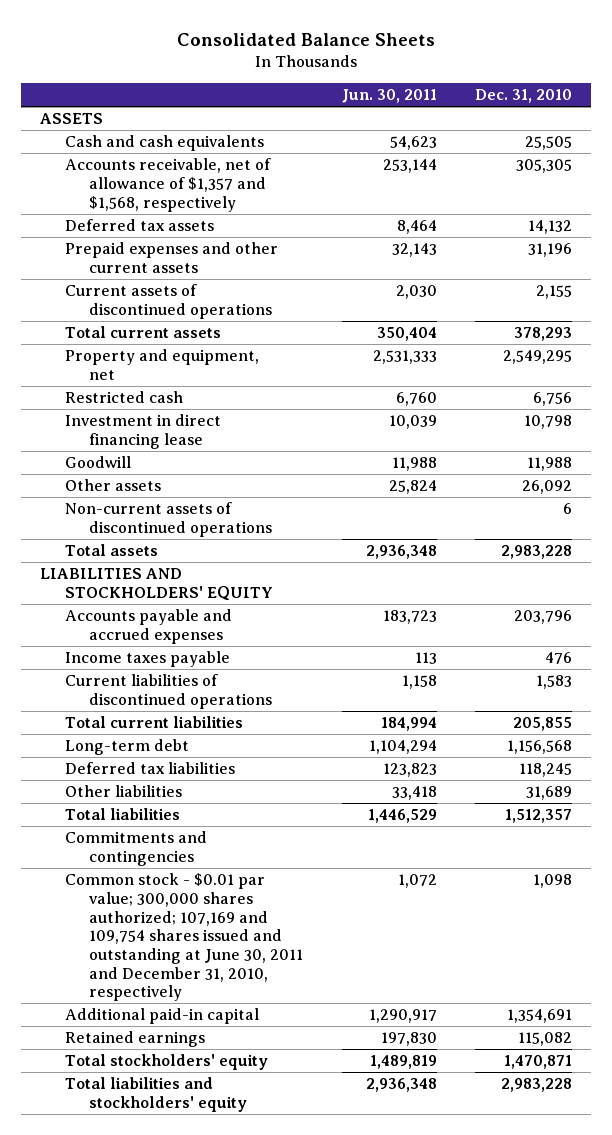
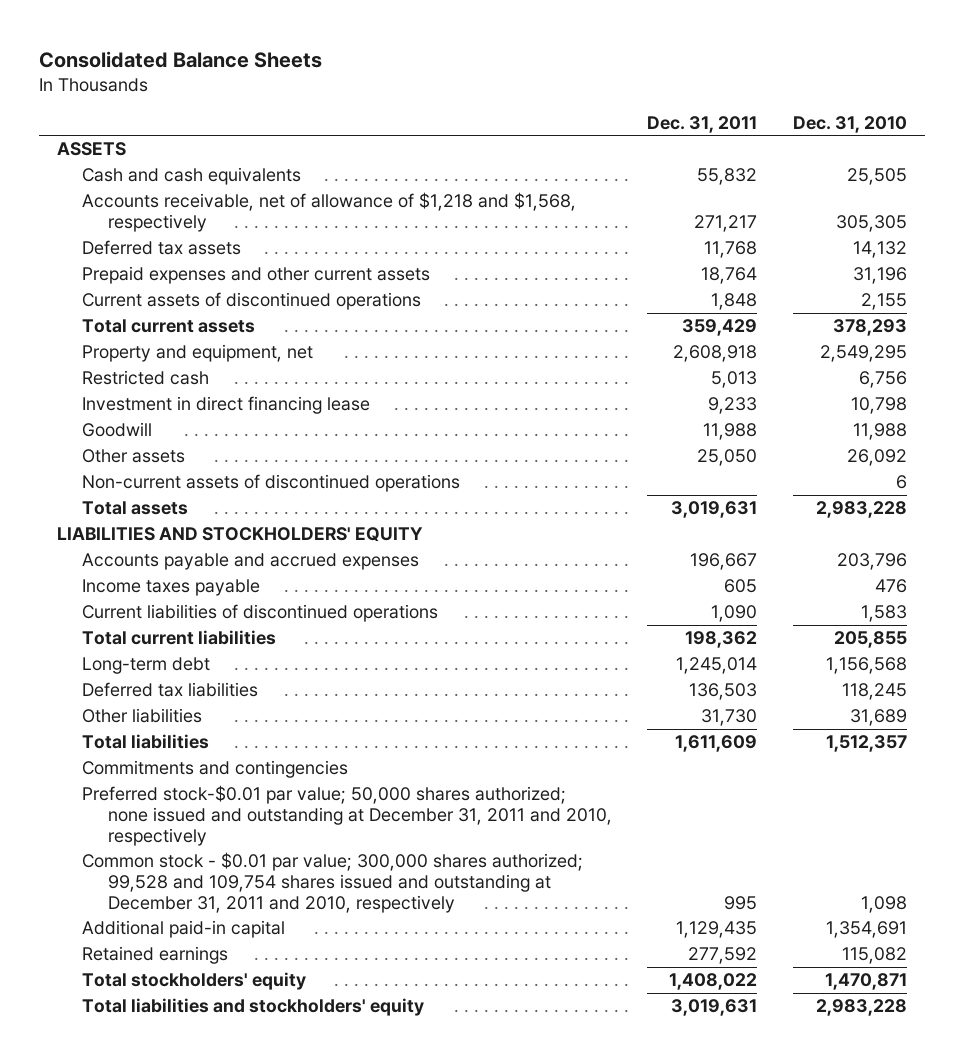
- | Jun. 30, 2011 | Dec. 31, 2010
+ | Dec. 31, 2011 | Dec. 31, 2010
- Accounts receivable, net of allowance of $1,357 and $1,568, respectively | 253,144 | 305,305
+ Accounts receivable, net of allowance of $1,218 and $1,568, respectively | 271,217 | 305,305
- Common stock - $0.01 par value; 300,000 shares authorized; 107,169 and 109,754 shares issued and outstanding at June 30, 2011 and December 31, 2010, respectively | 1,072 | 1,098
+ Preferred stock-$0.01 par value; 50,000 shares authorized; none issued and outstanding at December 31, 2011 and 2010, respectively
+ Common stock - $0.01 par value; 300,000 shares authorized; 99,528 and 109,754 shares issued and outstanding at December 31, 2011 and 2010, respectively | 995 | 1,098

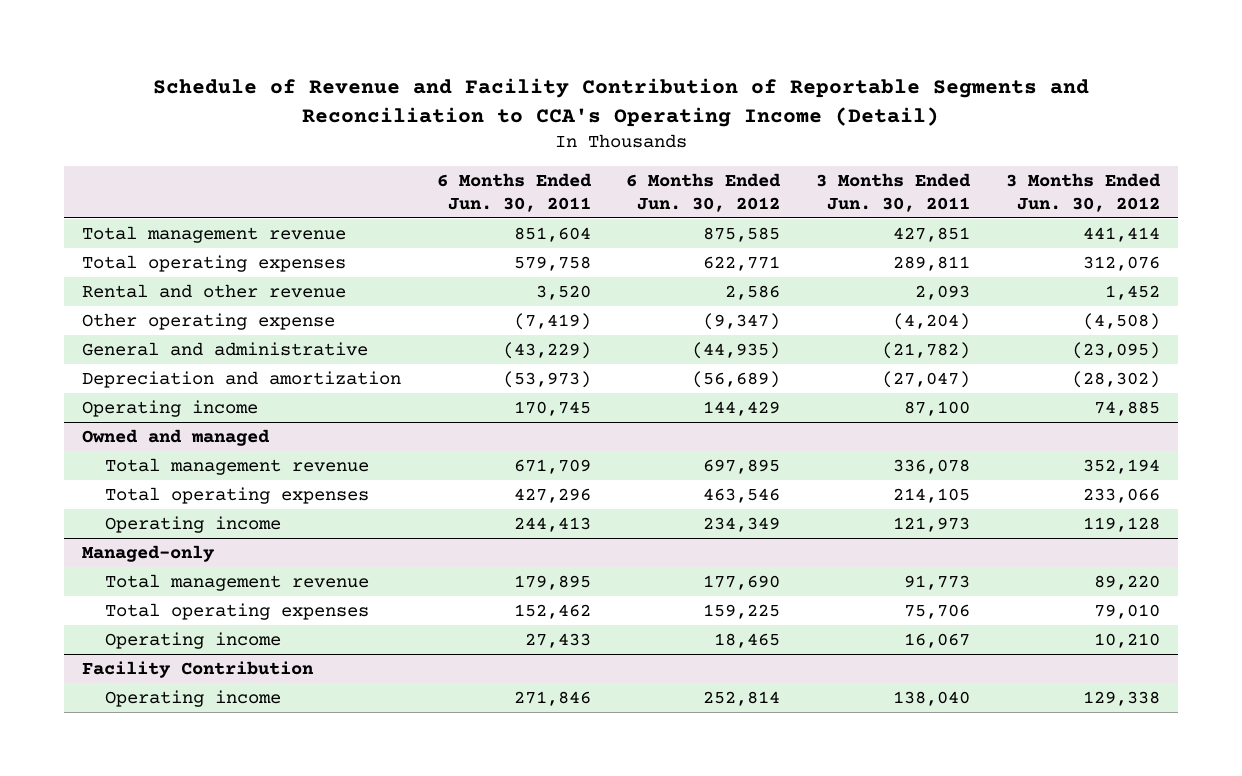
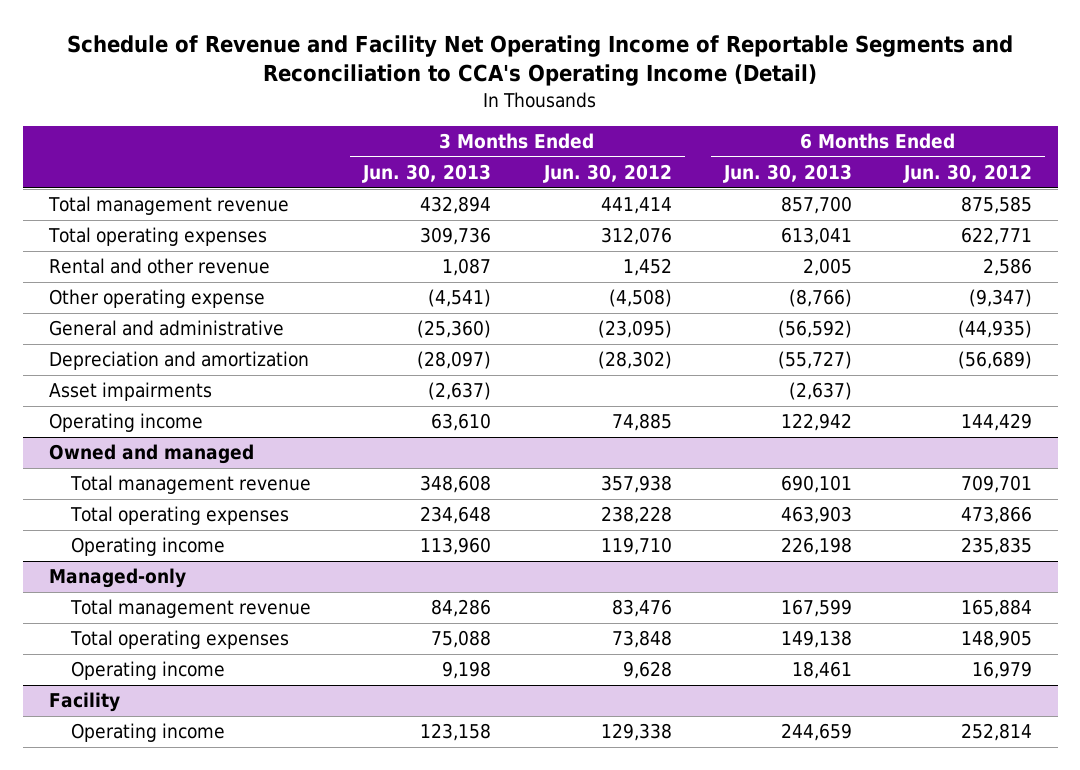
- Schedule of Revenue and Facility Contribution of Reportable Segments and Reconciliation to CCA's Operating Income (Detail)
+ Schedule of Revenue and Facility Net Operating Income of Reportable Segments and Reconciliation to CCA's Operating Income (Detail)
- | 6 Months Ended Jun. 30, 2011 | 6 Months Ended Jun. 30, 2012 | 3 Months Ended Jun. 30, 2011 | 3 Months Ended Jun. 30, 2012
+ | 3 Months Ended Jun. 30, 2013 | 3 Months Ended Jun. 30, 2012 | 6 Months Ended Jun. 30, 2013 | 6 Months Ended Jun. 30, 2012
+ Asset impairments | (2,637) | | (2,637) |
@ Owned and managed
- Total management revenue | 671,709 | 697,895 | 336,078 | 352,194
- Total operating expenses | 427,296 | 463,546 | 214,105 | 233,066
- Operating income | 244,413 | 234,349 | 121,973 | 119,128
+ Total management revenue | 348,608 | 357,938 | 690,101 | 709,701
+ Total operating expenses | 234,648 | 238,228 | 463,903 | 473,866
+ Operating income | 113,960 | 119,710 | 226,198 | 235,835
@ Managed-only
- Total management revenue | 179,895 | 177,690 | 91,773 | 89,220
- Total operating expenses | 152,462 | 159,225 | 75,706 | 79,010
- Operating income | 27,433 | 18,465 | 16,067 | 10,210
- Facility Contribution
@ Managed-only
+ Total management revenue | 84,286 | 83,476 | 167,599 | 165,884
+ Total operating expenses | 75,088 | 73,848 | 149,138 | 148,905
+ Operating income | 9,198 | 9,628 | 18,461 | 16,979
+ Facility

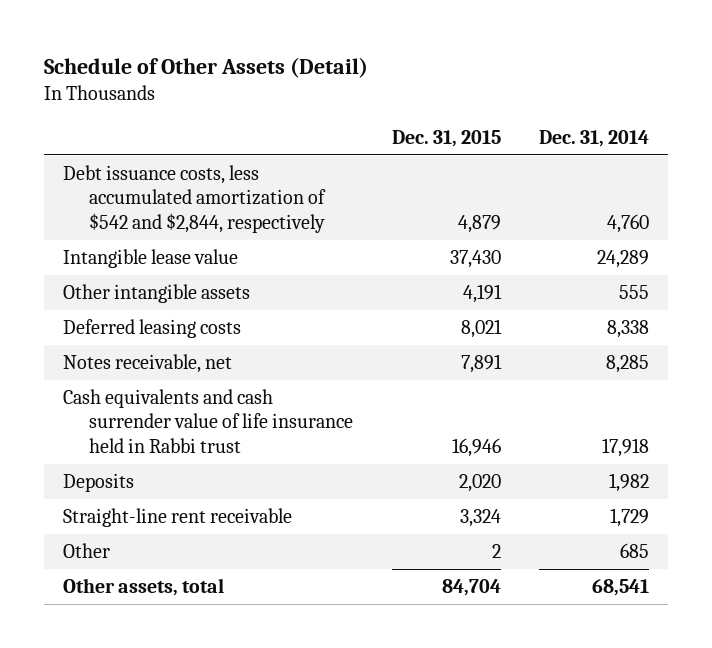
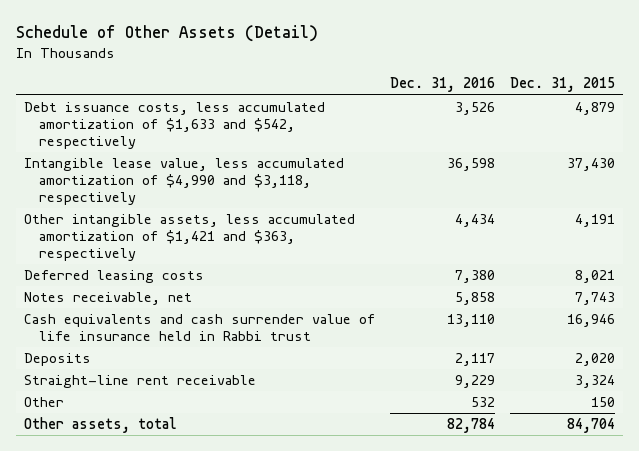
- | Dec. 31, 2015 | Dec. 31, 2014
+ | Dec. 31, 2016 | Dec. 31, 2015
- Debt issuance costs, less accumulated amortization of $542 and $2,844, respectively | 4,879 | 4,760
- Intangible lease value | 37,430 | 24,289
- Other intangible assets | 4,191 | 555
+ Debt issuance costs, less accumulated amortization of $1,633 and $542, respectively | 3,526 | 4,879
+ Intangible lease value, less accumulated amortization of $4,990 and $3,118, respectively | 36,598 | 37,430
+ Other intangible assets, less accumulated amortization of $1,421 and $363, respectively | 4,434 | 4,191
- Notes receivable, net | 7,891 | 8,285
+ Notes receivable, net | 5,858 | 7,743
- Other | 2 | 685
+ Other | 532 | 150

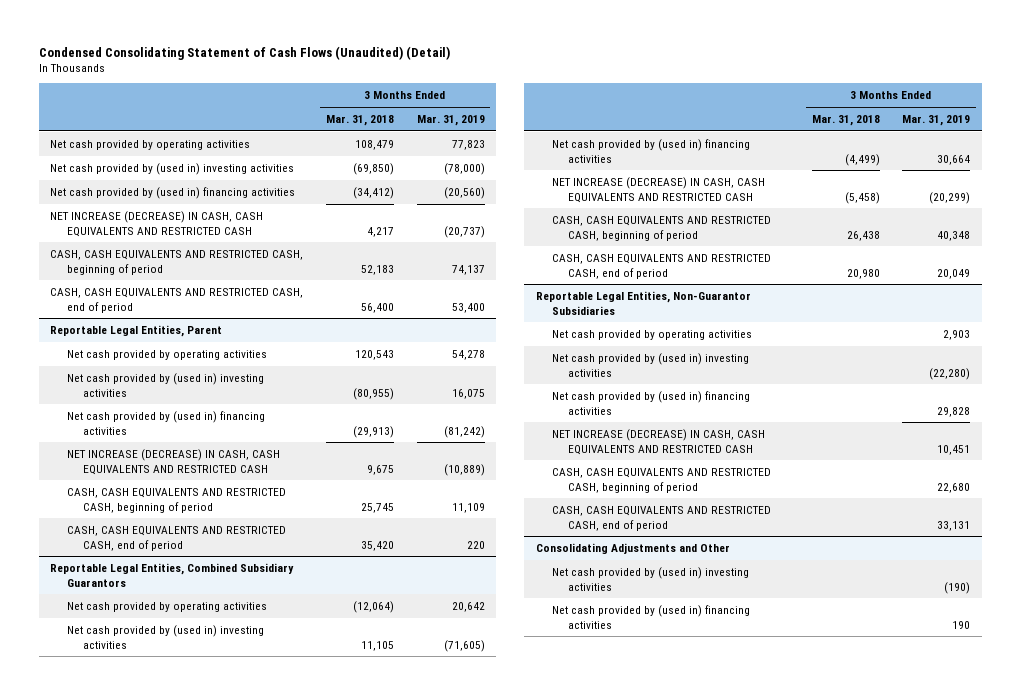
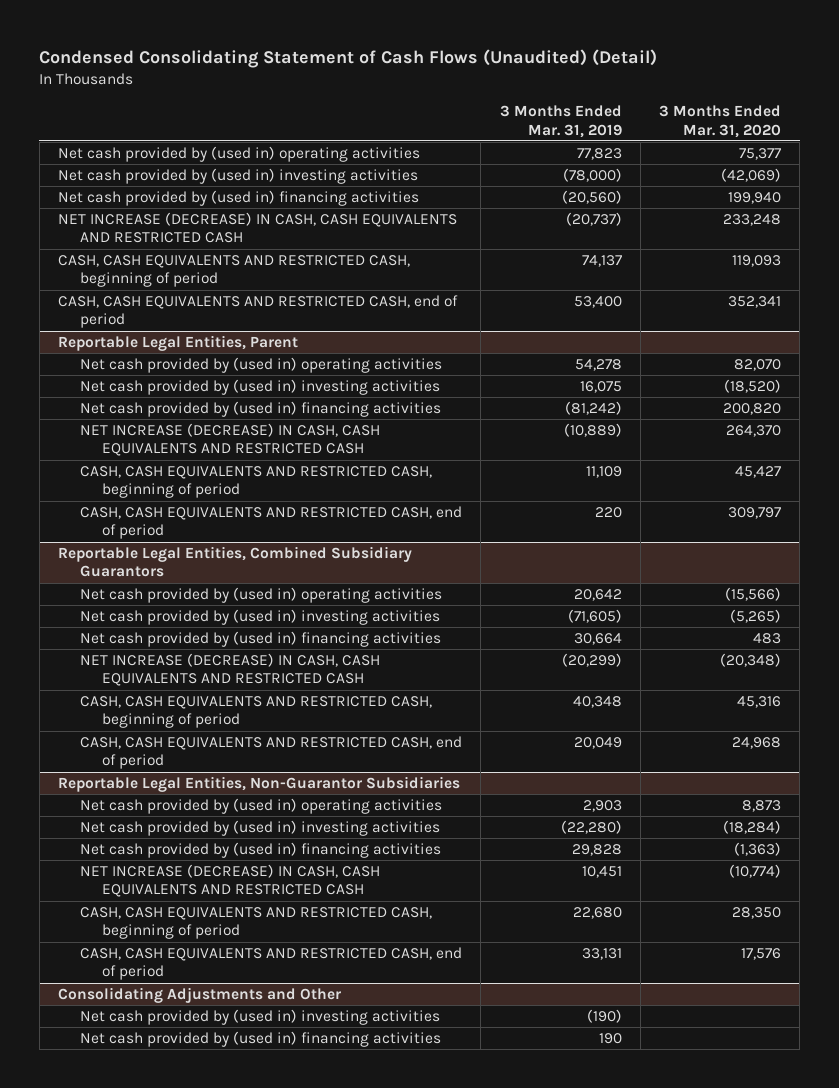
- | 3 Months Ended Mar. 31, 2018 | 3 Months Ended Mar. 31, 2019
+ | 3 Months Ended Mar. 31, 2019 | 3 Months Ended Mar. 31, 2020
- Net cash provided by operating activities | 108,479 | 77,823
+ Net cash provided by (used in) operating activities | 77,823 | 75,377
@ Reportable Legal Entities, Parent
- Net cash provided by operating activities | 120,543 | 54,278
+ Net cash provided by (used in) operating activities | 54,278 | 82,070
@ Reportable Legal Entities, Combined Subsidiary Guarantors
- Net cash provided by operating activities | (12,064) | 20,642
+ Net cash provided by (used in) operating activities | 20,642 | (15,566)
@ Reportable Legal Entities, Non-Guarantor Subsidiaries
- Net cash provided by operating activities | | 2,903
+ Net cash provided by (used in) operating activities | 2,903 | 8,873

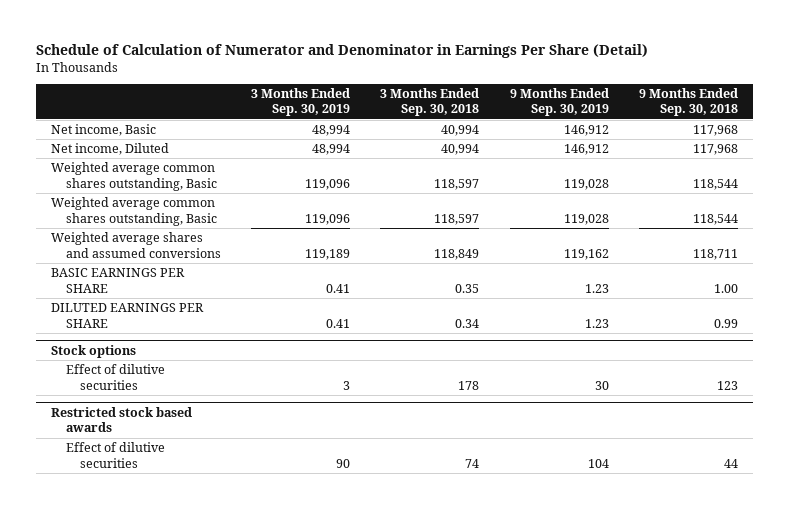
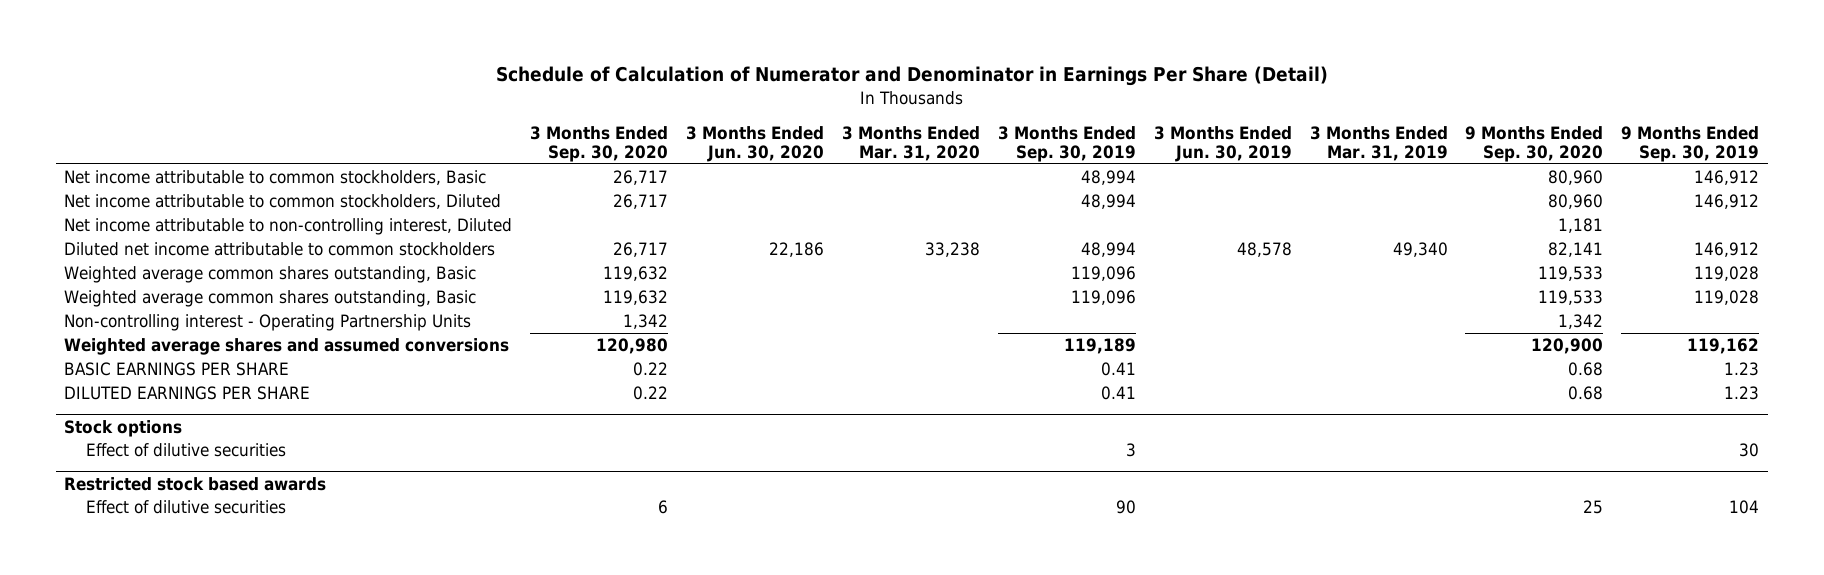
- | 3 Months Ended Sep. 30, 2019 | 3 Months Ended Sep. 30, 2018 | 9 Months Ended Sep. 30, 2019 | 9 Months Ended Sep. 30, 2018
+ | 3 Months Ended Sep. 30, 2020 | 3 Months Ended Jun. 30, 2020 | 3 Months Ended Mar. 31, 2020 | 3 Months Ended Sep. 30, 2019 | 3 Months Ended Jun. 30, 2019 | 3 Months Ended Mar. 31, 2019 | 9 Months Ended Sep. 30, 2020 | 9 Months Ended Sep. 30, 2019
- Net income, Basic | 48,994 | 40,994 | 146,912 | 117,968
- Net income, Diluted | 48,994 | 40,994 | 146,912 | 117,968
+ Net income attributable to common stockholders, Basic | 26,717 | | | 48,994 | | | 80,960 | 146,912
+ Net income attributable to common stockholders, Diluted | 26,717 | | | 48,994 | | | 80,960 | 146,912
+ Net income attributable to non-controlling interest, Diluted | | | | | | | 1,181 |
+ Diluted net income attributable to common stockholders | 26,717 | 22,186 | 33,238 | 48,994 | 48,578 | 49,340 | 82,141 | 146,912
+ Non-controlling interest - Operating Partnership Units | 1,342 | | | | | | 1,342 |

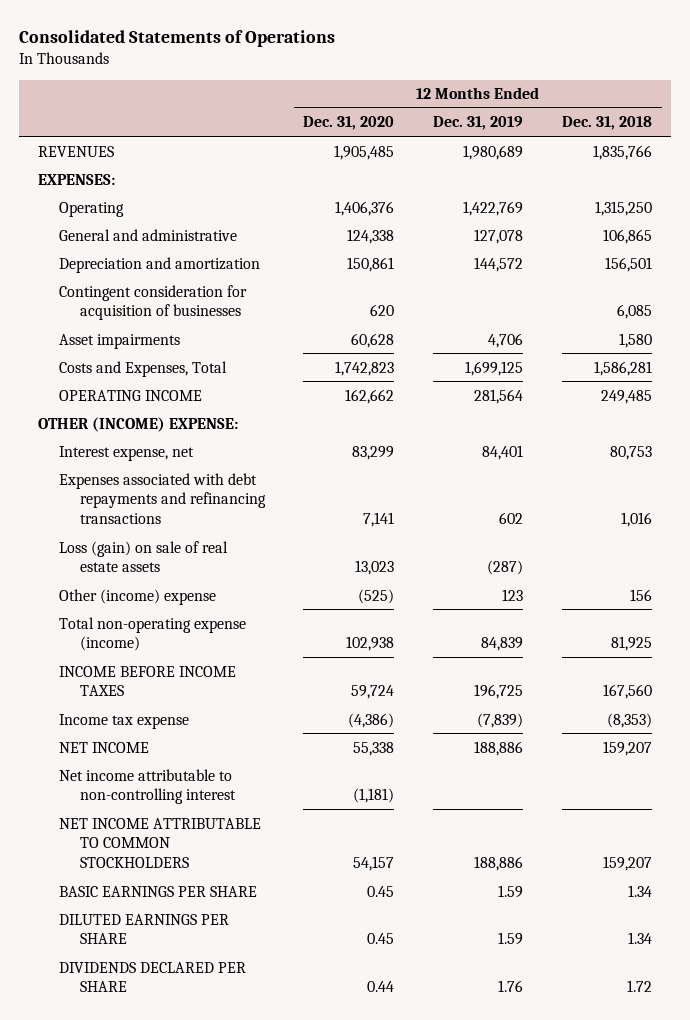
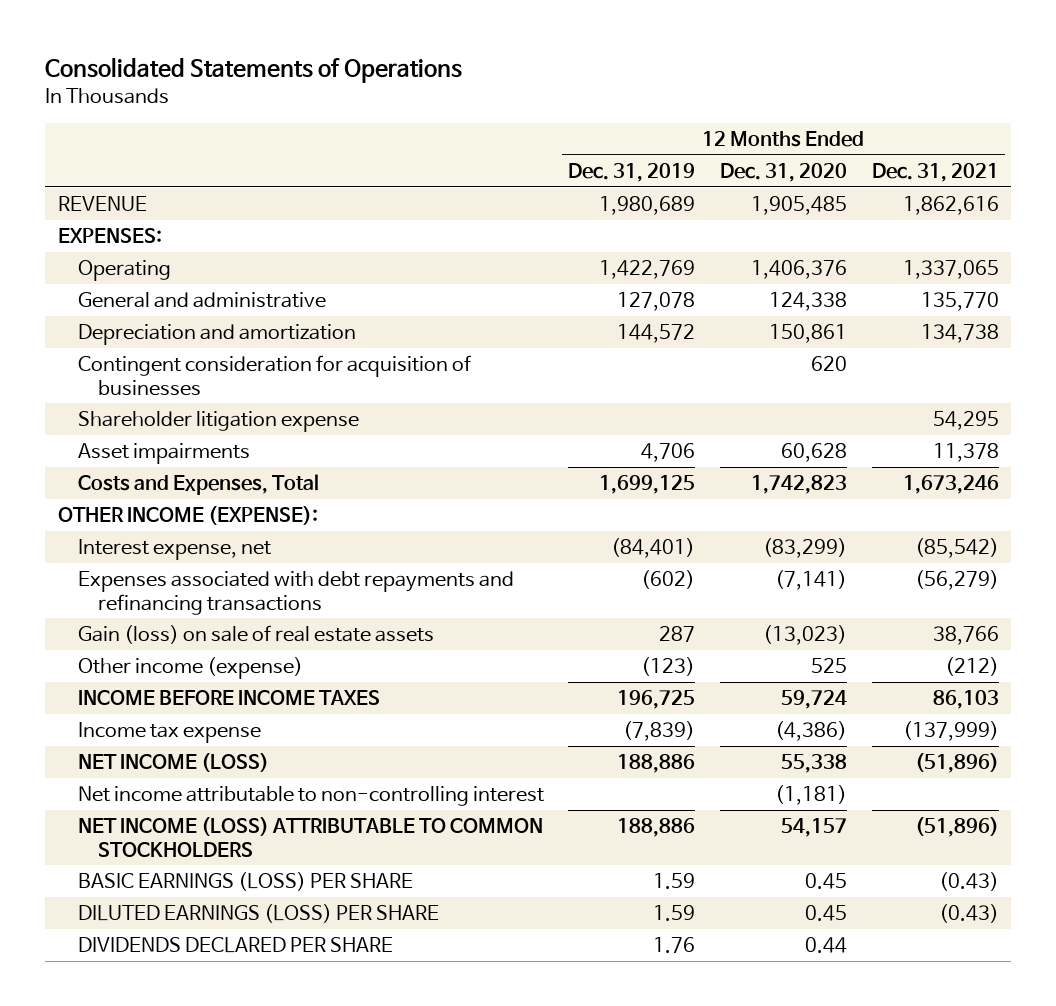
- | 12 Months Ended Dec. 31, 2020 | 12 Months Ended Dec. 31, 2019 | 12 Months Ended Dec. 31, 2018
+ | 12 Months Ended Dec. 31, 2019 | 12 Months Ended Dec. 31, 2020 | 12 Months Ended Dec. 31, 2021
- REVENUES | 1,905,485 | 1,980,689 | 1,835,766
+ REVENUE | 1,980,689 | 1,905,485 | 1,862,616
+ Shareholder litigation expense | | | 54,295
- OPERATING INCOME | 162,662 | 281,564 | 249,485
- OTHER (INCOME) EXPENSE:
- Interest expense, net | 83,299 | 84,401 | 80,753
- Expenses associated with debt repayments and refinancing transactions | 7,141 | 602 | 1,016
- Loss (gain) on sale of real estate assets | 13,023 | (287) |
- Other (income) expense | (525) | 123 | 156
- Total non-operating expense (income) | 102,938 | 84,839 | 81,925
+ OTHER INCOME (EXPENSE):
+ Interest expense, net | (84,401) | (83,299) | (85,542)
+ Expenses associated with debt repayments and refinancing transactions | (602) | (7,141) | (56,279)
+ Gain (loss) on sale of real estate assets | 287 | (13,023) | 38,766
+ Other income (expense) | (123) | 525 | (212)
- NET INCOME | 55,338 | 188,886 | 159,207
+ NET INCOME (LOSS) | 188,886 | 55,338 | (51,896)
- NET INCOME ATTRIBUTABLE TO COMMON STOCKHOLDERS | 54,157 | 188,886 | 159,207
- BASIC EARNINGS PER SHARE | 0.45 | 1.59 | 1.34
- DILUTED EARNINGS PER SHARE | 0.45 | 1.59 | 1.34
+ NET INCOME (LOSS) ATTRIBUTABLE TO COMMON STOCKHOLDERS | 188,886 | 54,157 | (51,896)
+ BASIC EARNINGS (LOSS) PER SHARE | 1.59 | 0.45 | (0.43)
+ DILUTED EARNINGS (LOSS) PER SHARE | 1.59 | 0.45 | (0.43)

